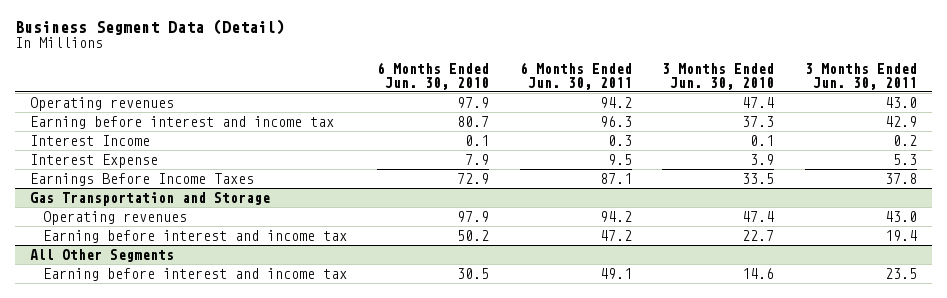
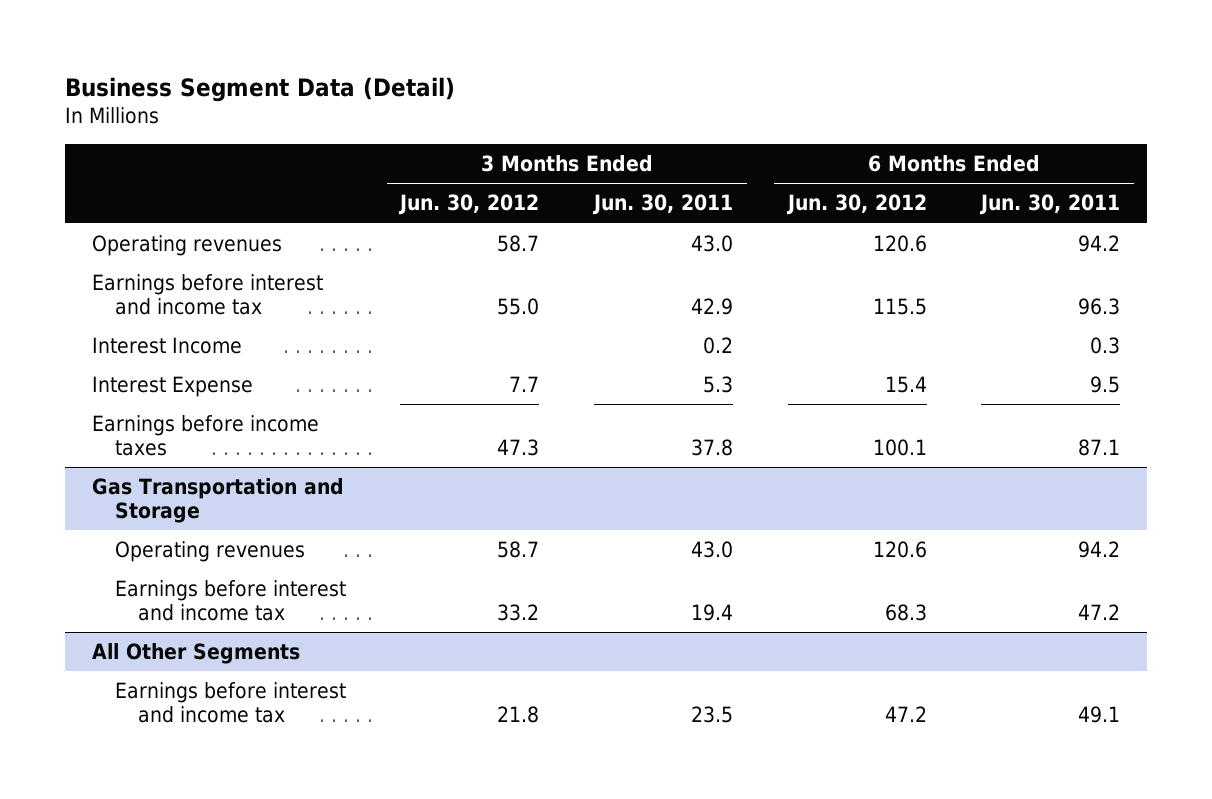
- | 6 Months Ended Jun. 30, 2010 | 6 Months Ended Jun. 30, 2011 | 3 Months Ended Jun. 30, 2010 | 3 Months Ended Jun. 30, 2011
+ | 3 Months Ended Jun. 30, 2012 | 3 Months Ended Jun. 30, 2011 | 6 Months Ended Jun. 30, 2012 | 6 Months Ended Jun. 30, 2011
- Earning before interest and income tax | 80.7 | 96.3 | 37.3 | 42.9
+ Earnings before interest and income tax | 55.0 | 42.9 | 115.5 | 96.3
- Earnings Before Income Taxes | 72.9 | 87.1 | 33.5 | 37.8
+ Earnings before income taxes | 47.3 | 37.8 | 100.1 | 87.1
@ Gas Transportation and Storage
- Earning before interest and income tax | 50.2 | 47.2 | 22.7 | 19.4
+ Earnings before interest and income tax | 33.2 | 19.4 | 68.3 | 47.2
@ All Other Segments
- Earning before interest and income tax | 30.5 | 49.1 | 14.6 | 23.5
+ Earnings before interest and income tax | 21.8 | 23.5 | 47.2 | 49.1

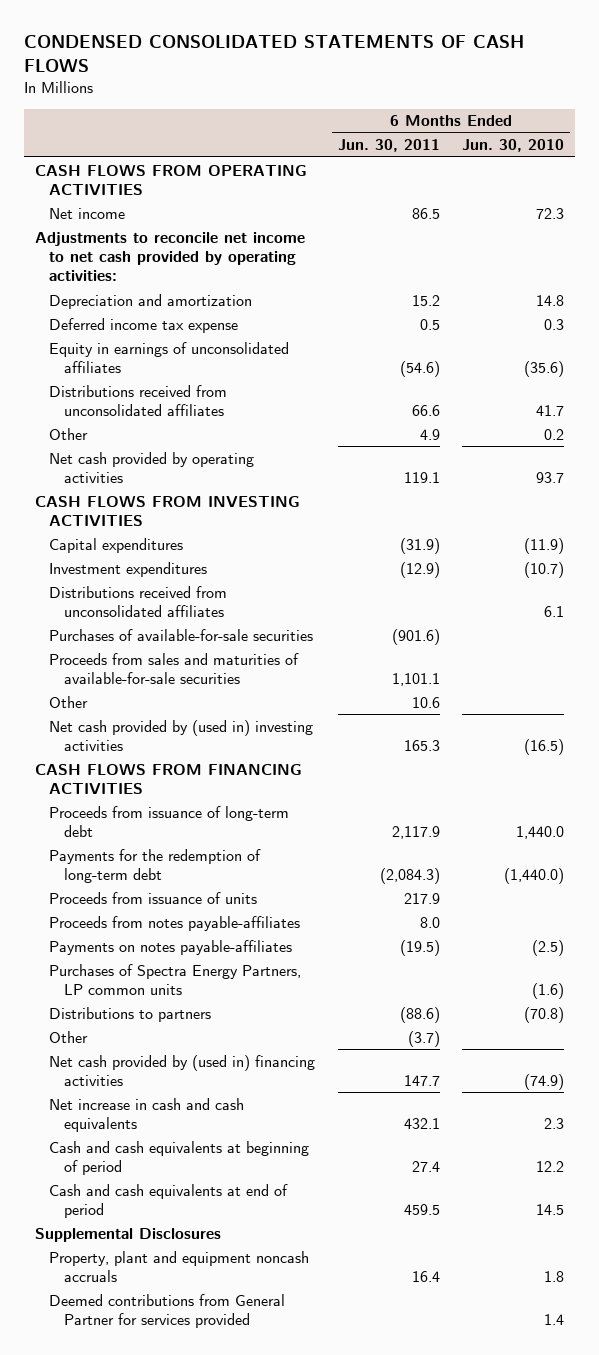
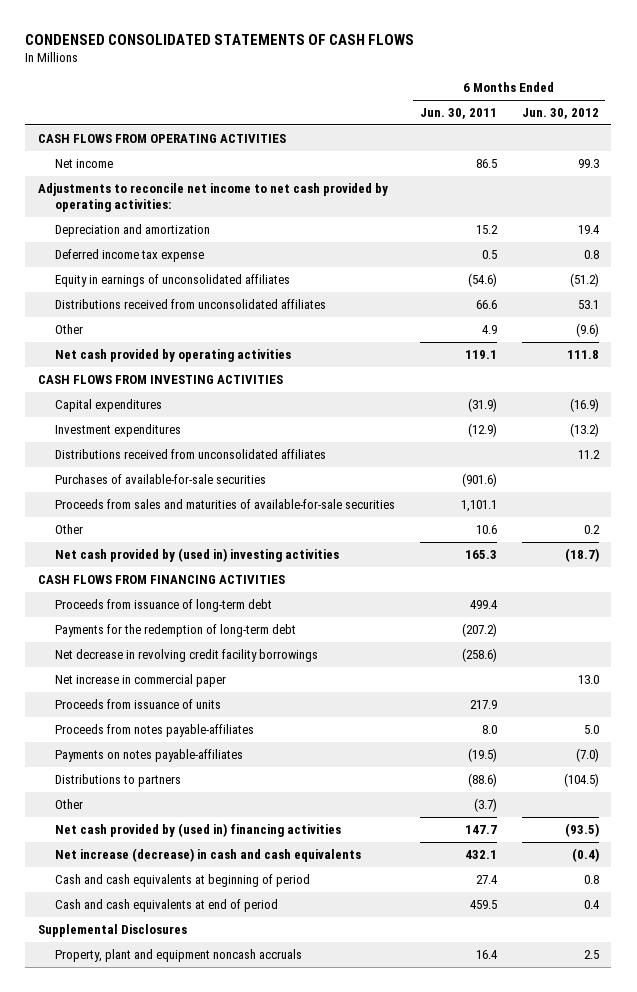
- | 6 Months Ended Jun. 30, 2011 | 6 Months Ended Jun. 30, 2010
+ | 6 Months Ended Jun. 30, 2011 | 6 Months Ended Jun. 30, 2012
- Proceeds from issuance of long-term debt | 2,117.9 | 1,440.0
- Payments for the redemption of long-term debt | (2,084.3) | (1,440.0)
+ Proceeds from issuance of long-term debt | 499.4 |
+ Payments for the redemption of long-term debt | (207.2) |
+ Net decrease in revolving credit facility borrowings | (258.6) |
+ Net increase in commercial paper | | 13.0
- Purchases of Spectra Energy Partners, LP common units | | (1.6)
- Net increase in cash and cash equivalents | 432.1 | 2.3
+ Net increase (decrease) in cash and cash equivalents | 432.1 | (0.4)
- Deemed contributions from General Partner for services provided | | 1.4

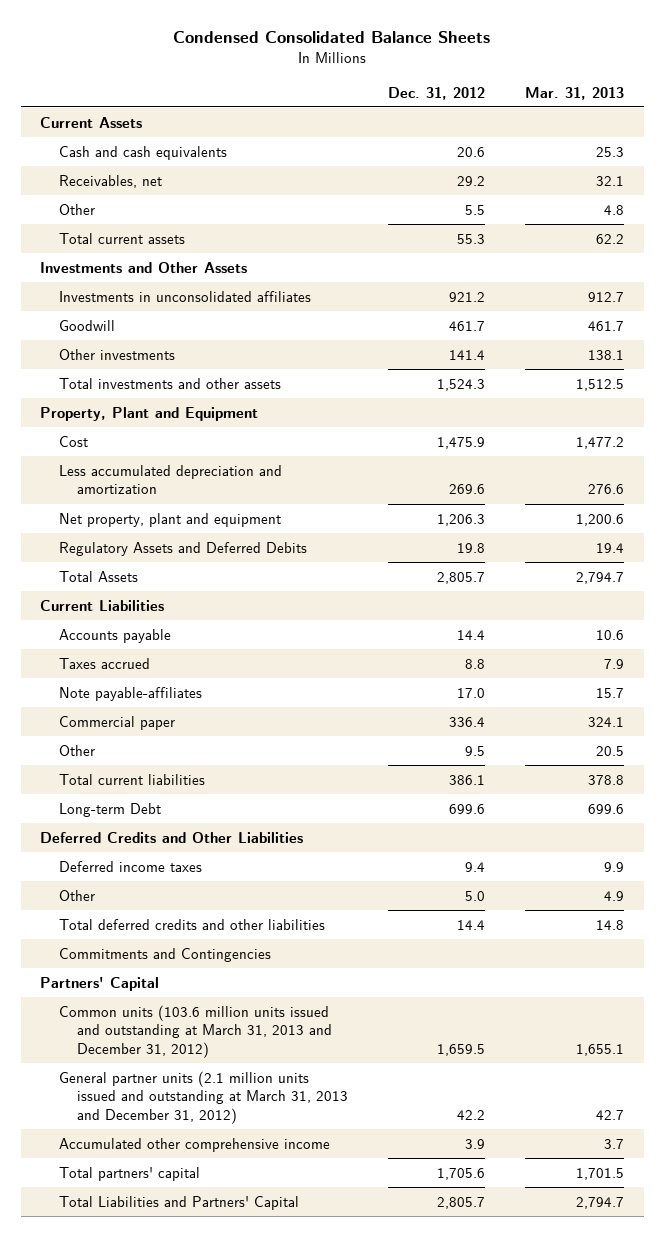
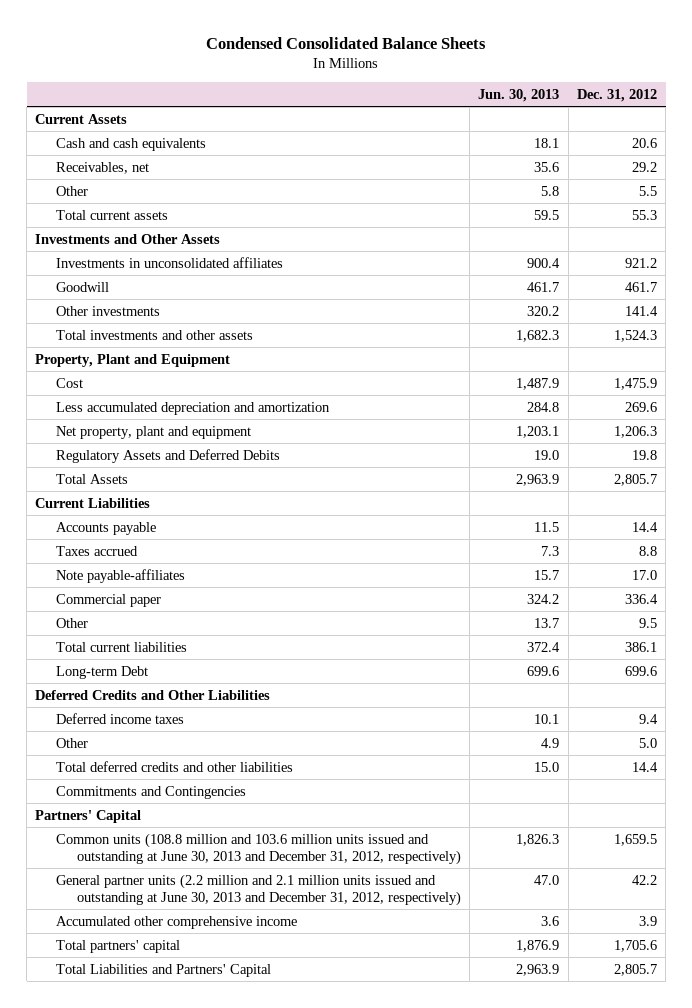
- | Dec. 31, 2012 | Mar. 31, 2013
+ | Jun. 30, 2013 | Dec. 31, 2012
- Common units (103.6 million units issued and outstanding at March 31, 2013 and December 31, 2012) | 1,659.5 | 1,655.1
- General partner units (2.1 million units issued and outstanding at March 31, 2013 and December 31, 2012) | 42.2 | 42.7
+ Common units (108.8 million and 103.6 million units issued and outstanding at June 30, 2013 and December 31, 2012, respectively) | 1,826.3 | 1,659.5
+ General partner units (2.2 million and 2.1 million units issued and outstanding at June 30, 2013 and December 31, 2012, respectively) | 47.0 | 42.2

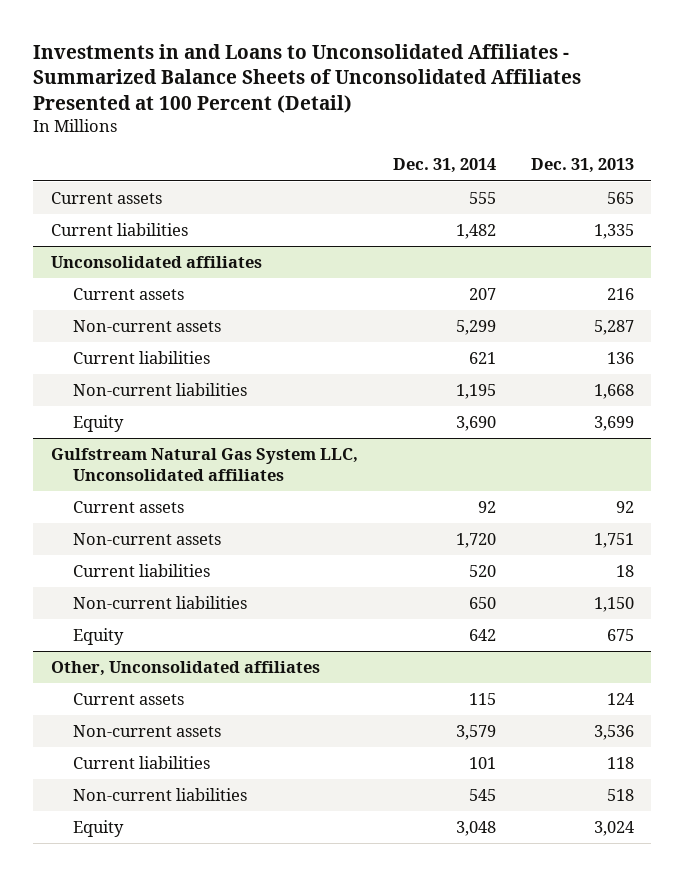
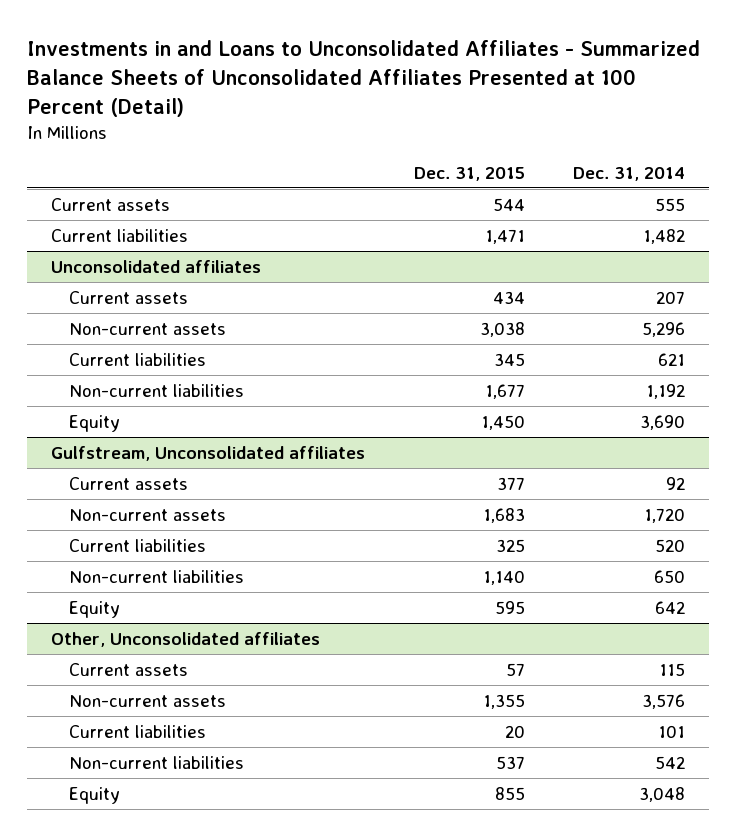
- | Dec. 31, 2014 | Dec. 31, 2013
+ | Dec. 31, 2015 | Dec. 31, 2014
@ Unconsolidated affiliates
- Non-current assets | 5,299 | 5,287
+ Non-current assets | 3,038 | 5,296
- Non-current liabilities | 1,195 | 1,668
+ Non-current liabilities | 1,677 | 1,192
- Gulfstream Natural Gas System LLC, Unconsolidated affiliates
+ Gulfstream, Unconsolidated affiliates
@ Other, Unconsolidated affiliates
- Non-current assets | 3,579 | 3,536
+ Non-current assets | 1,355 | 3,576
- Non-current liabilities | 545 | 518
+ Non-current liabilities | 537 | 542

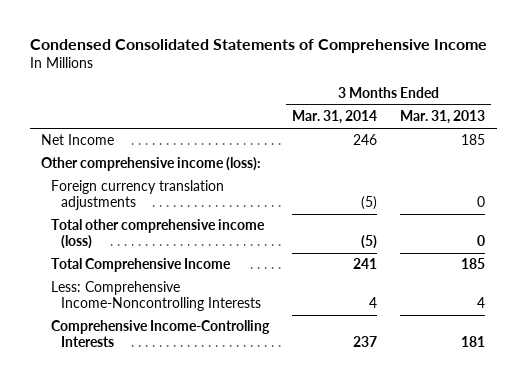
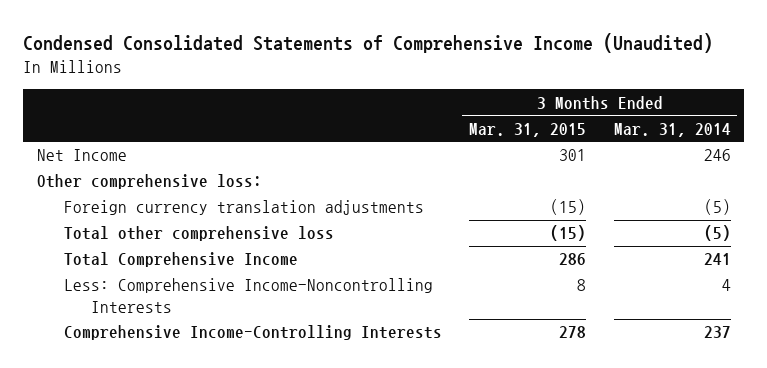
- Condensed Consolidated Statements of Comprehensive Income
+ Condensed Consolidated Statements of Comprehensive Income (Unaudited)
- | 3 Months Ended Mar. 31, 2014 | 3 Months Ended Mar. 31, 2013
+ | 3 Months Ended Mar. 31, 2015 | 3 Months Ended Mar. 31, 2014
- Other comprehensive income (loss):
+ Other comprehensive loss:
- Total other comprehensive income (loss) | (5) | 0
+ Total other comprehensive loss | (15) | (5)

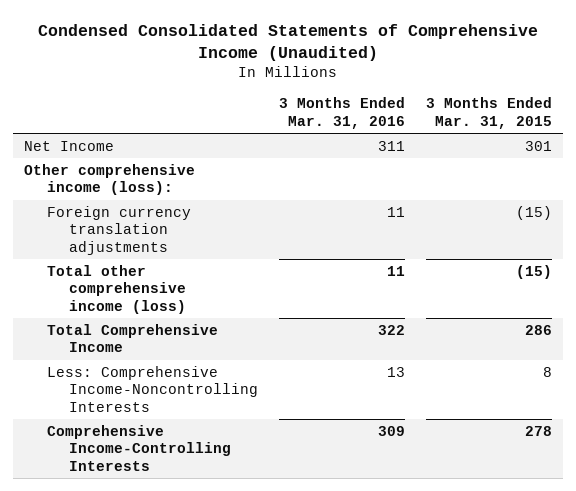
- | 3 Months Ended Mar. 31, 2015 | 3 Months Ended Mar. 31, 2014
+ | 3 Months Ended Mar. 31, 2016 | 3 Months Ended Mar. 31, 2015
- Other comprehensive loss:
+ Other comprehensive income (loss):
- Total other comprehensive loss | (15) | (5)
+ Total other comprehensive income (loss) | 11 | (15)

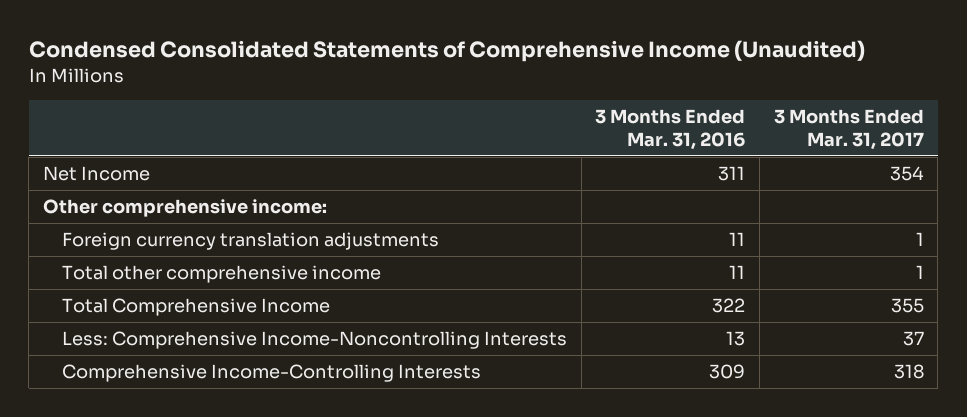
- | 3 Months Ended Mar. 31, 2016 | 3 Months Ended Mar. 31, 2015
+ | 3 Months Ended Mar. 31, 2016 | 3 Months Ended Mar. 31, 2017
- Other comprehensive income (loss):
+ Other comprehensive income:
- Total other comprehensive income (loss) | 11 | (15)
+ Total other comprehensive income | 11 | 1

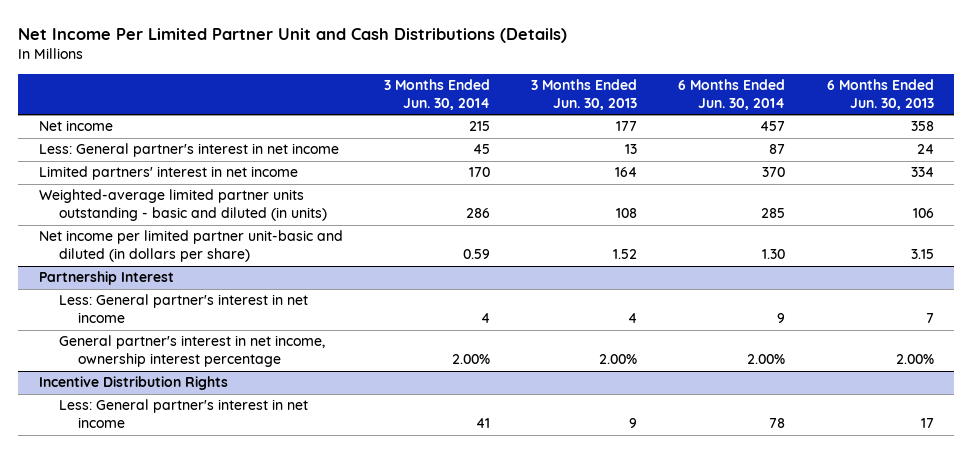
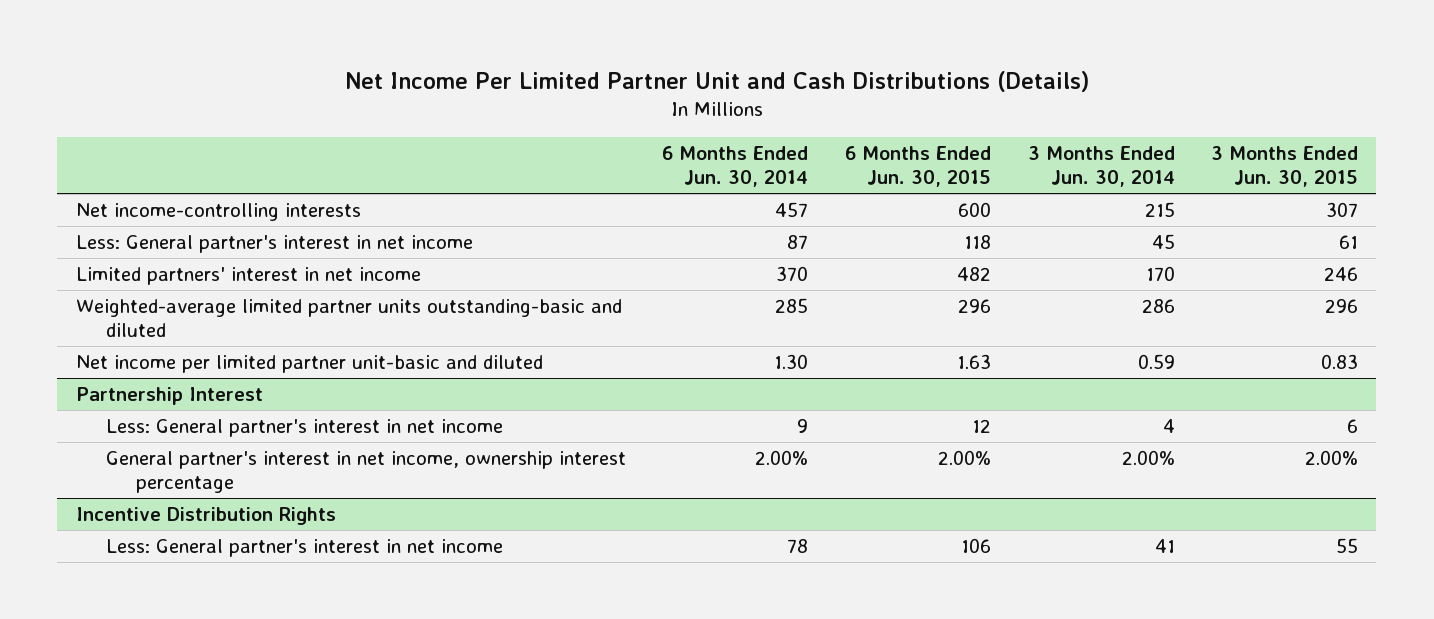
- | 3 Months Ended Jun. 30, 2014 | 3 Months Ended Jun. 30, 2013 | 6 Months Ended Jun. 30, 2014 | 6 Months Ended Jun. 30, 2013
+ | 6 Months Ended Jun. 30, 2014 | 6 Months Ended Jun. 30, 2015 | 3 Months Ended Jun. 30, 2014 | 3 Months Ended Jun. 30, 2015
- Net income | 215 | 177 | 457 | 358
+ Net income-controlling interests | 457 | 600 | 215 | 307
- Weighted-average limited partner units outstanding - basic and diluted (in units) | 286 | 108 | 285 | 106
- Net income per limited partner unit-basic and diluted (in dollars per share) | 0.59 | 1.52 | 1.30 | 3.15
+ Weighted-average limited partner units outstanding-basic and diluted | 285 | 296 | 286 | 296
+ Net income per limited partner unit-basic and diluted | 1.30 | 1.63 | 0.59 | 0.83

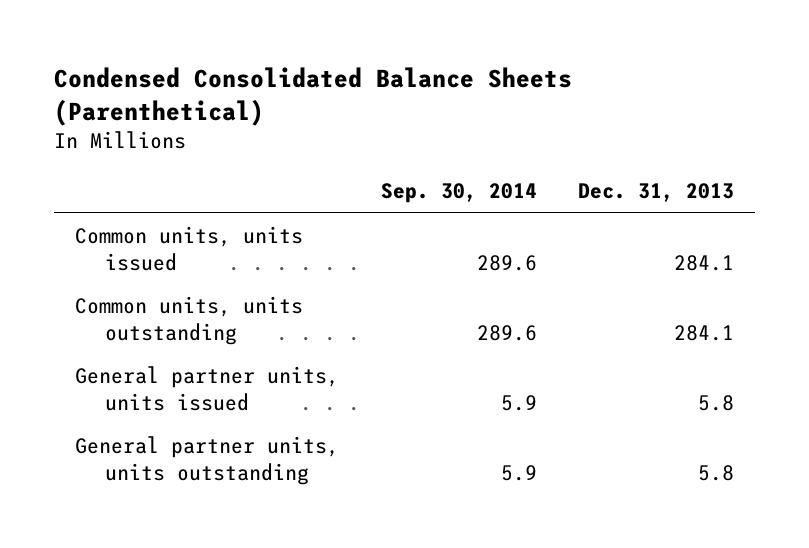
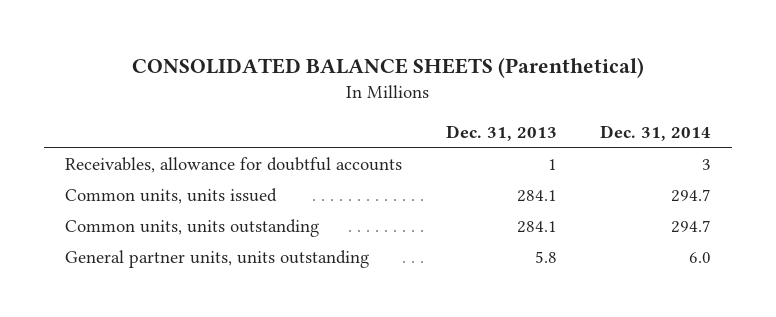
- Condensed Consolidated Balance Sheets (Parenthetical)
+ CONSOLIDATED BALANCE SHEETS (Parenthetical)
- | Sep. 30, 2014 | Dec. 31, 2013
+ | Dec. 31, 2013 | Dec. 31, 2014
+ Receivables, allowance for doubtful accounts | 1 | 3
- General partner units, units issued | 5.9 | 5.8

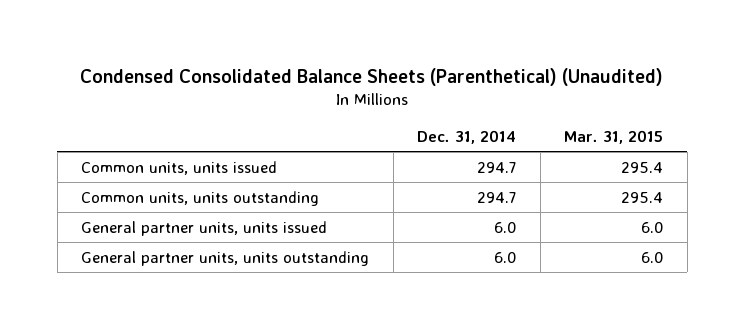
- CONSOLIDATED BALANCE SHEETS (Parenthetical)
+ Condensed Consolidated Balance Sheets (Parenthetical) (Unaudited)
- | Dec. 31, 2013 | Dec. 31, 2014
+ | Dec. 31, 2014 | Mar. 31, 2015
- Receivables, allowance for doubtful accounts | 1 | 3
+ General partner units, units issued | 6.0 | 6.0

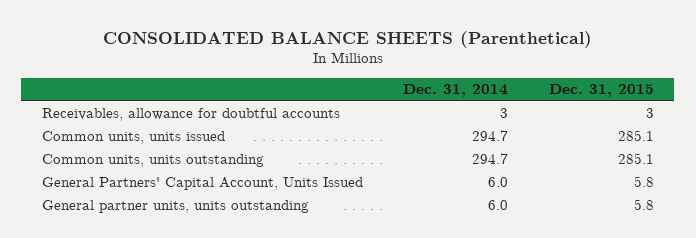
- Condensed Consolidated Balance Sheets (Parenthetical) (Unaudited)
+ CONSOLIDATED BALANCE SHEETS (Parenthetical)
- | Dec. 31, 2014 | Mar. 31, 2015
+ | Dec. 31, 2014 | Dec. 31, 2015
+ Receivables, allowance for doubtful accounts | 3 | 3
- General partner units, units issued | 6.0 | 6.0
+ General Partners' Capital Account, Units Issued | 6.0 | 5.8

